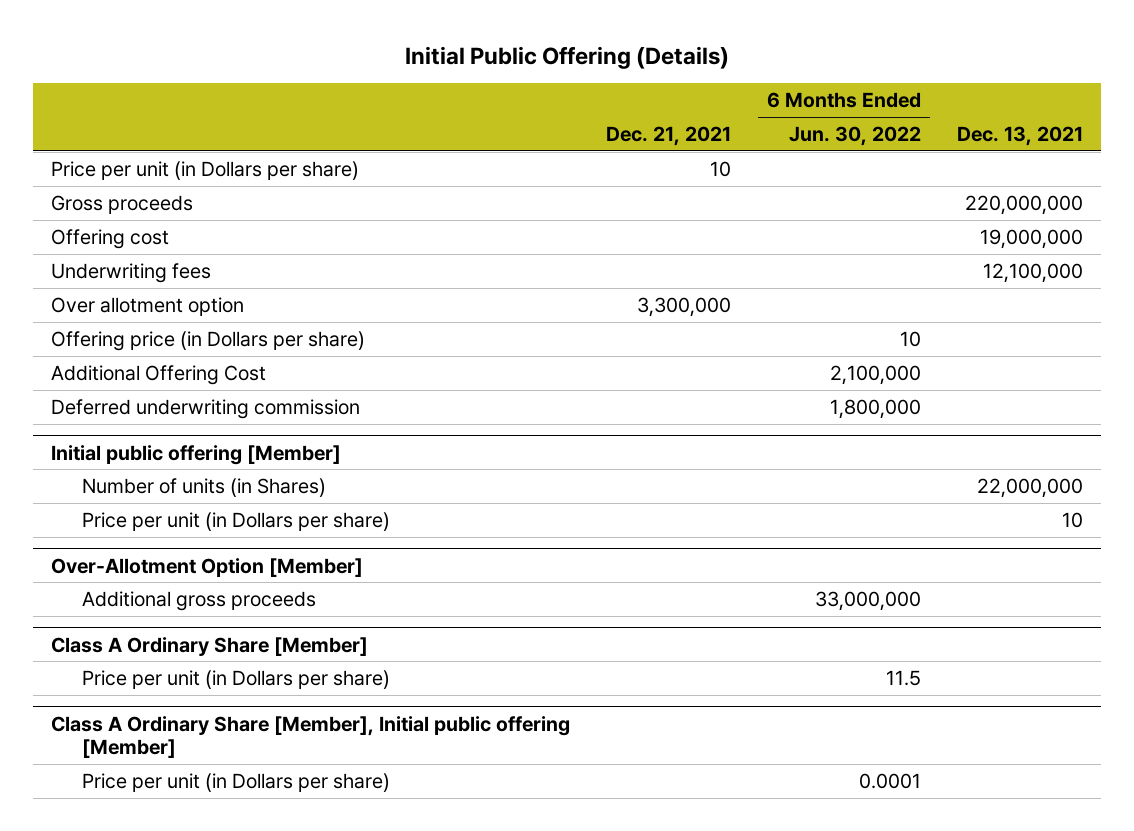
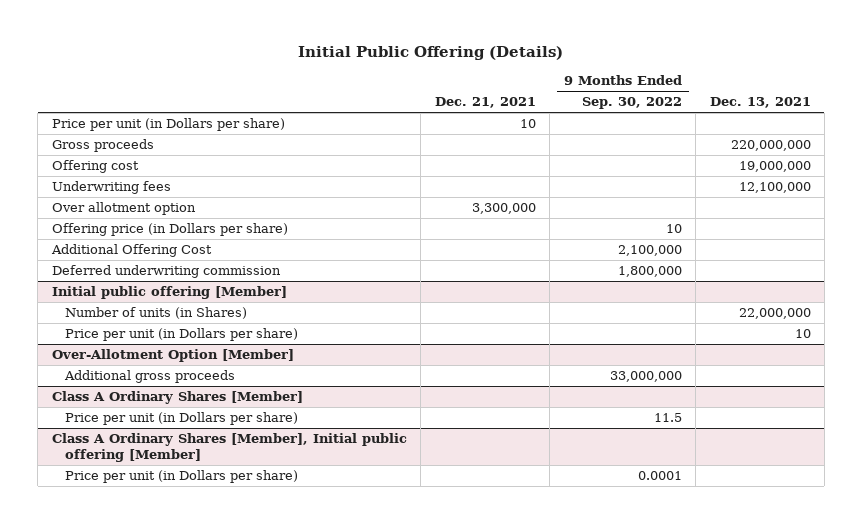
- | Dec. 21, 2021 | 6 Months Ended Jun. 30, 2022 | Dec. 13, 2021
+ | Dec. 21, 2021 | 9 Months Ended Sep. 30, 2022 | Dec. 13, 2021
- Class A Ordinary Share [Member]
+ Class A Ordinary Shares [Member]
- Class A Ordinary Share [Member], Initial public offering [Member]
+ Class A Ordinary Shares [Member], Initial public offering [Member]

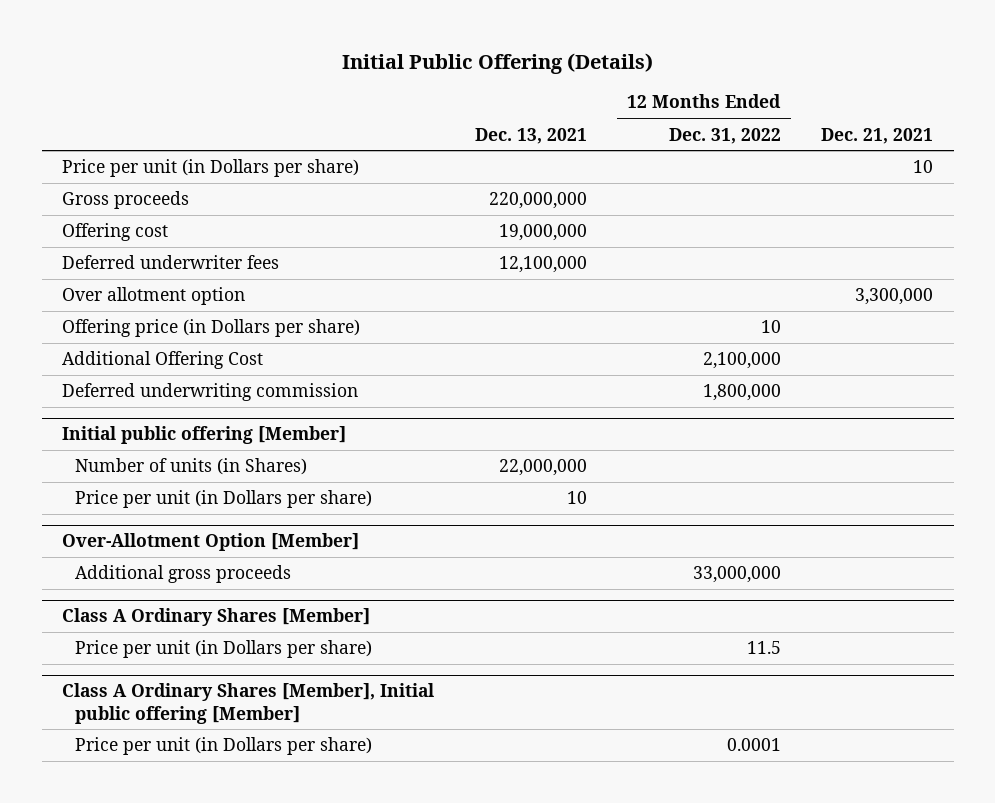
- | Dec. 21, 2021 | 9 Months Ended Sep. 30, 2022 | Dec. 13, 2021
+ | Dec. 13, 2021 | 12 Months Ended Dec. 31, 2022 | Dec. 21, 2021
- Underwriting fees | | | 12,100,000
+ Deferred underwriter fees | 12,100,000 | |

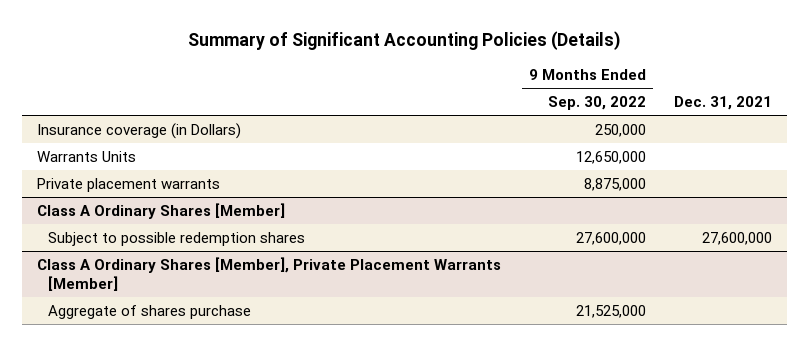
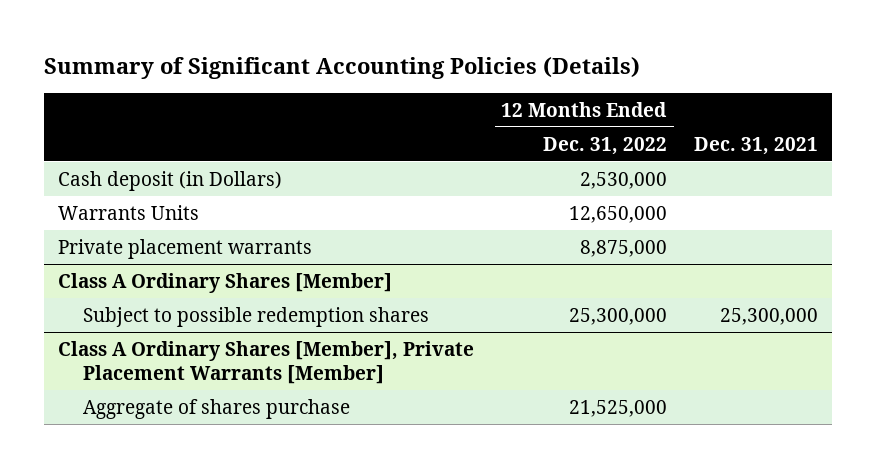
- | 9 Months Ended Sep. 30, 2022 | Dec. 31, 2021
+ | 12 Months Ended Dec. 31, 2022 | Dec. 31, 2021
- Insurance coverage (in Dollars) | 250,000 |
+ Cash deposit (in Dollars) | 2,530,000 |
@ Class A Ordinary Shares [Member]
- Subject to possible redemption shares | 27,600,000 | 27,600,000
+ Subject to possible redemption shares | 25,300,000 | 25,300,000

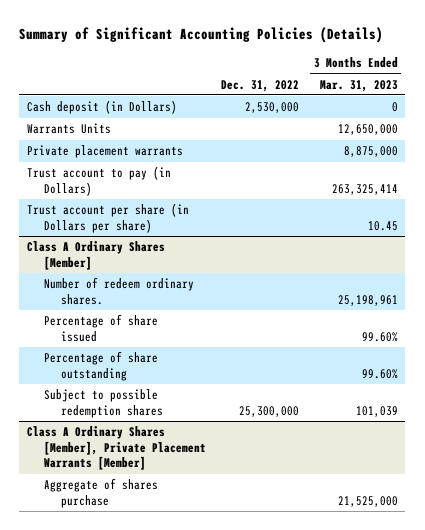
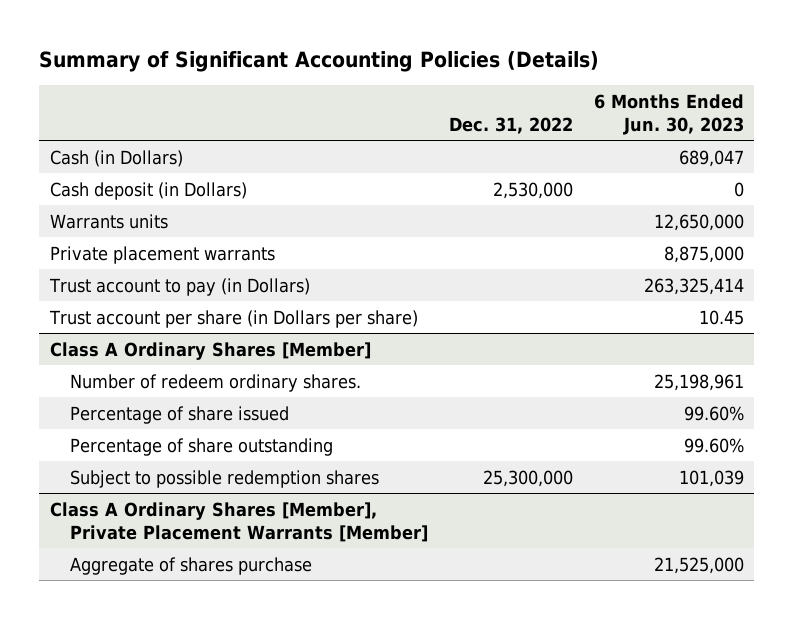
- | Dec. 31, 2022 | 3 Months Ended Mar. 31, 2023
+ | Dec. 31, 2022 | 6 Months Ended Jun. 30, 2023
+ Cash (in Dollars) | | 689,047
- Warrants Units | | 12,650,000
+ Warrants units | | 12,650,000

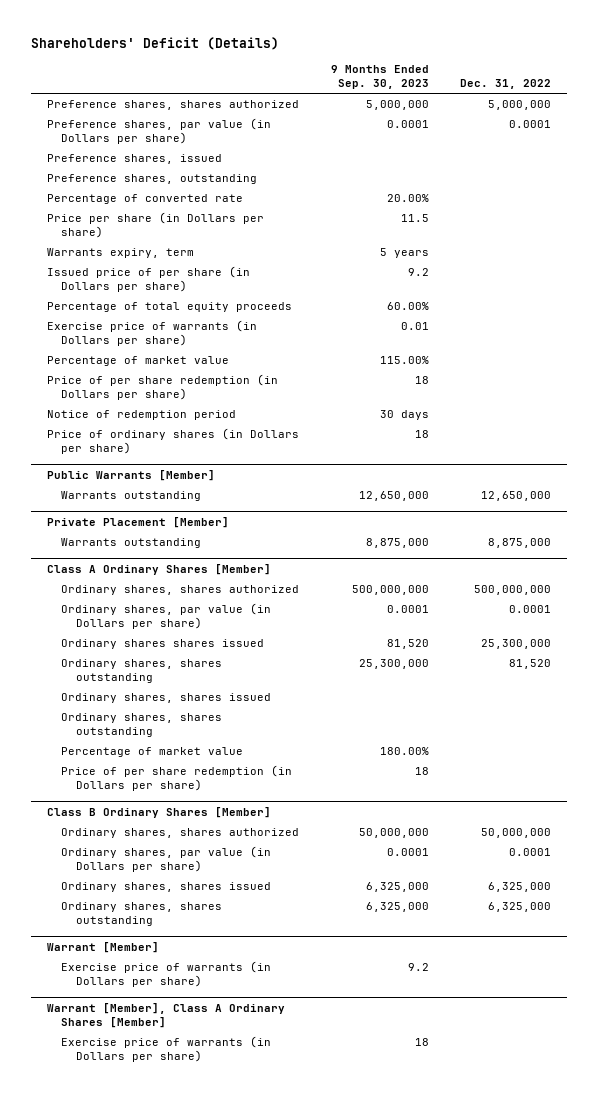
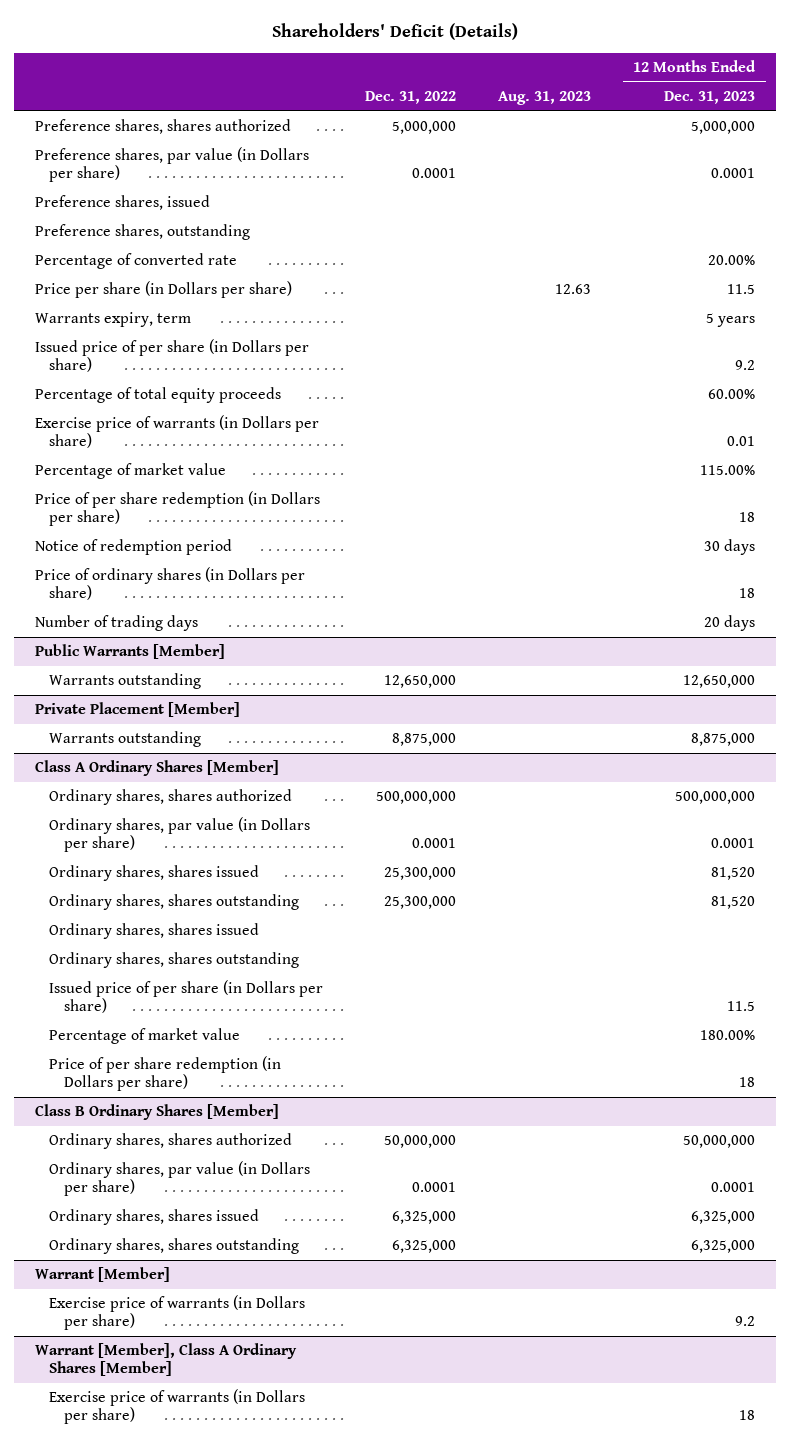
- | 9 Months Ended Sep. 30, 2023 | Dec. 31, 2022
+ | Dec. 31, 2022 | Aug. 31, 2023 | 12 Months Ended Dec. 31, 2023
+ Number of trading days | | | 20 days
@ Class A Ordinary Shares [Member]
- Ordinary shares shares issued | 81,520 | 25,300,000
- Ordinary shares, shares outstanding | 25,300,000 | 81,520
+ Ordinary shares, shares issued | 25,300,000 | | 81,520
+ Ordinary shares, shares outstanding | 25,300,000 | | 81,520
+ Issued price of per share (in Dollars per share) | | | 11.5

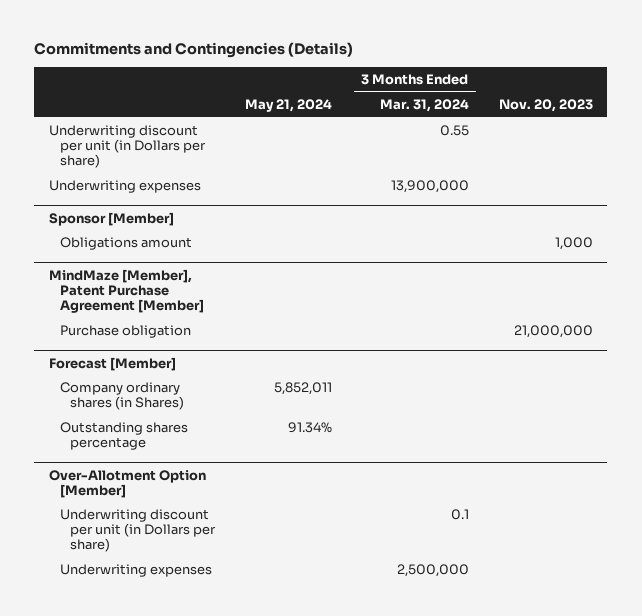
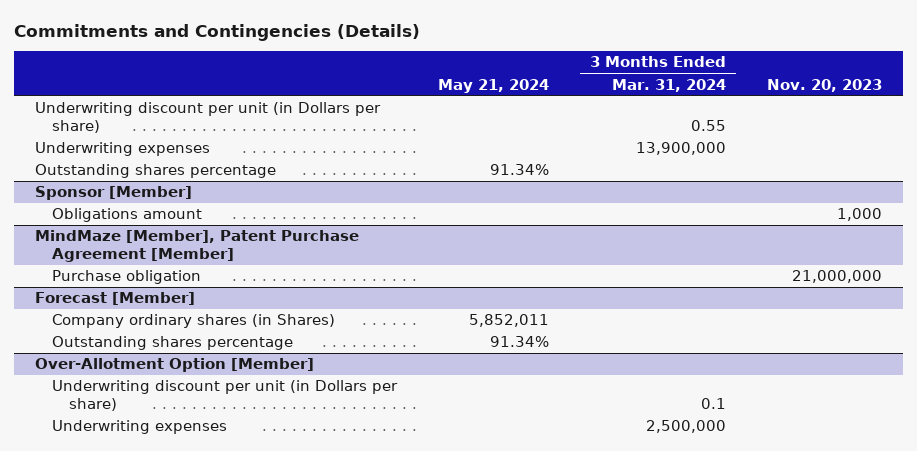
+ Outstanding shares percentage | 91.34% | |

